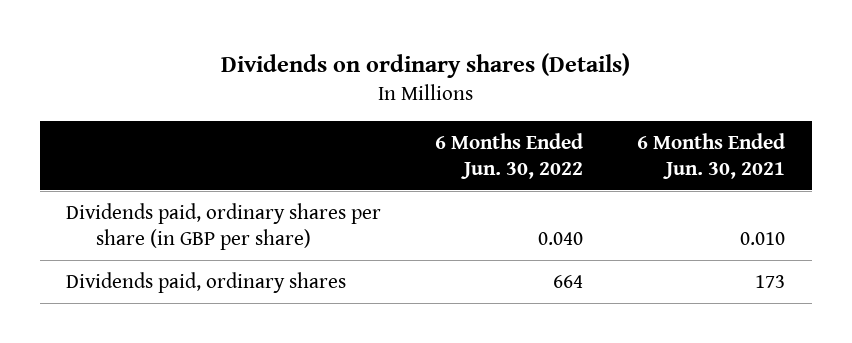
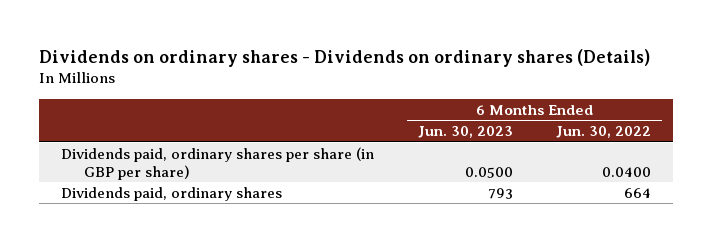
- Dividends on ordinary shares (Details)
+ Dividends on ordinary shares - Dividends on ordinary shares (Details)
- | 6 Months Ended Jun. 30, 2022 | 6 Months Ended Jun. 30, 2021
+ | 6 Months Ended Jun. 30, 2023 | 6 Months Ended Jun. 30, 2022
- Dividends paid, ordinary shares per share (in GBP per share) | 0.040 | 0.010
+ Dividends paid, ordinary shares per share (in GBP per share) | 0.0500 | 0.0400

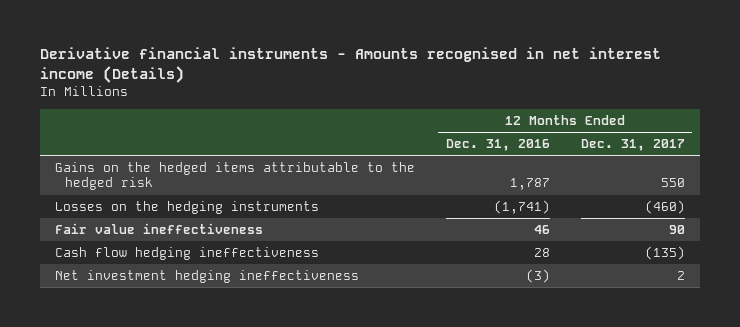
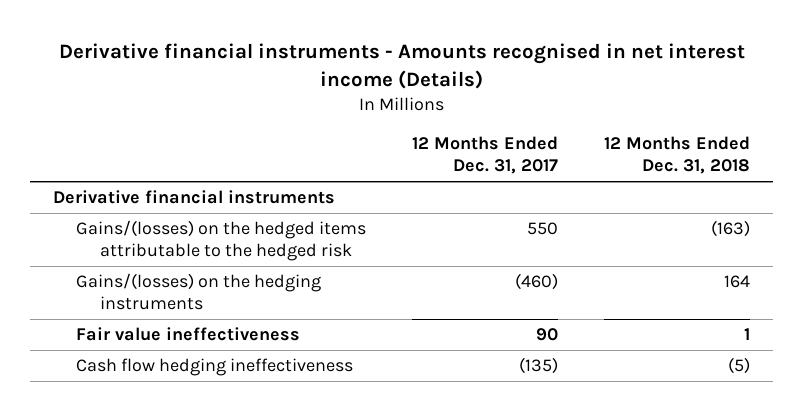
- | 12 Months Ended Dec. 31, 2016 | 12 Months Ended Dec. 31, 2017
+ | 12 Months Ended Dec. 31, 2017 | 12 Months Ended Dec. 31, 2018
- Gains on the hedged items attributable to the hedged risk | 1,787 | 550
- Losses on the hedging instruments | (1,741) | (460)
+ Derivative financial instruments
+ Gains/(losses) on the hedged items attributable to the hedged risk | 550 | (163)
+ Gains/(losses) on the hedging instruments | (460) | 164
- Net investment hedging ineffectiveness | (3) | 2

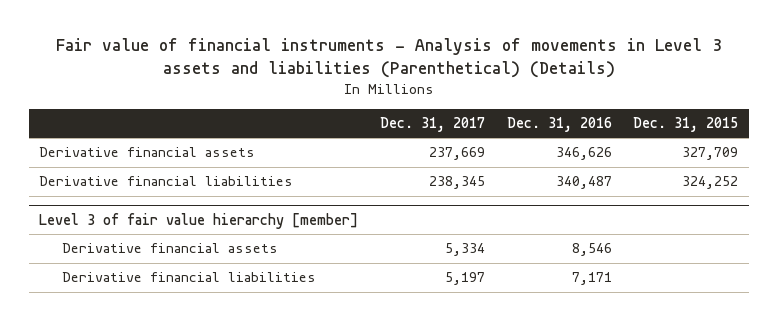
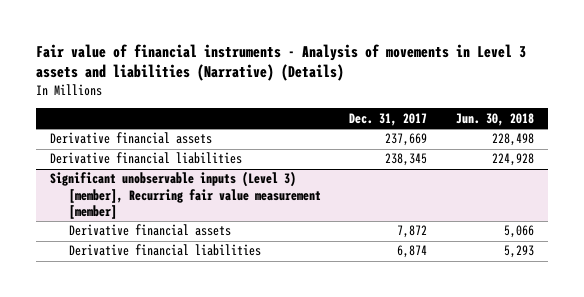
- Fair value of financial instruments - Analysis of movements in Level 3 assets and liabilities (Parenthetical) (Details)
+ Fair value of financial instruments - Analysis of movements in Level 3 assets and liabilities (Narrative) (Details)
- | Dec. 31, 2017 | Dec. 31, 2016 | Dec. 31, 2015
+ | Dec. 31, 2017 | Jun. 30, 2018
- Level 3 of fair value hierarchy [member]
- Derivative financial assets | 5,334 | 8,546 |
- Derivative financial liabilities | 5,197 | 7,171 |
+ Significant unobservable inputs (Level 3) [member], Recurring fair value measurement [member]
+ Derivative financial assets | 7,872 | 5,066
+ Derivative financial liabilities | 6,874 | 5,293

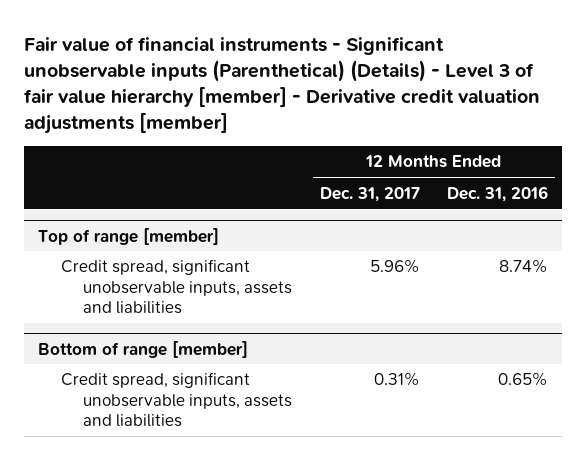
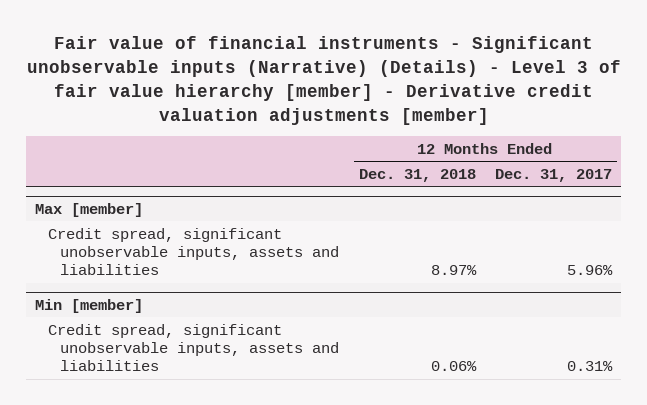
- Fair value of financial instruments - Significant unobservable inputs (Parenthetical) (Details) - Level 3 of fair value hierarchy [member] - Derivative credit valuation adjustments [member]
+ Fair value of financial instruments - Significant unobservable inputs (Narrative) (Details) - Level 3 of fair value hierarchy [member] - Derivative credit valuation adjustments [member]
- | 12 Months Ended Dec. 31, 2017 | 12 Months Ended Dec. 31, 2016
+ | 12 Months Ended Dec. 31, 2018 | 12 Months Ended Dec. 31, 2017
- Top of range [member]
+ Max [member]
- Bottom of range [member]
+ Min [member]

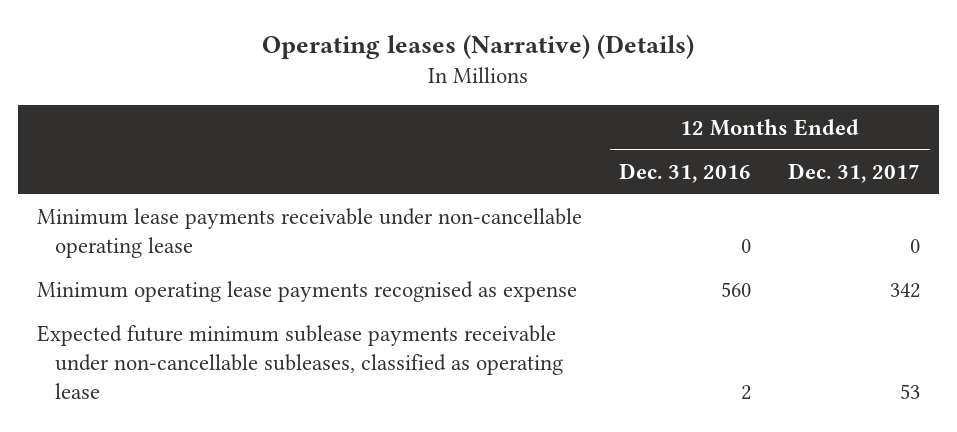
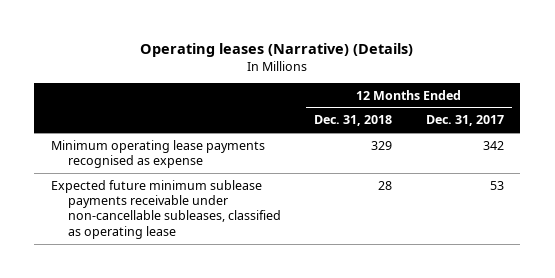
- | 12 Months Ended Dec. 31, 2016 | 12 Months Ended Dec. 31, 2017
+ | 12 Months Ended Dec. 31, 2018 | 12 Months Ended Dec. 31, 2017
- Minimum lease payments receivable under non-cancellable operating lease | 0 | 0

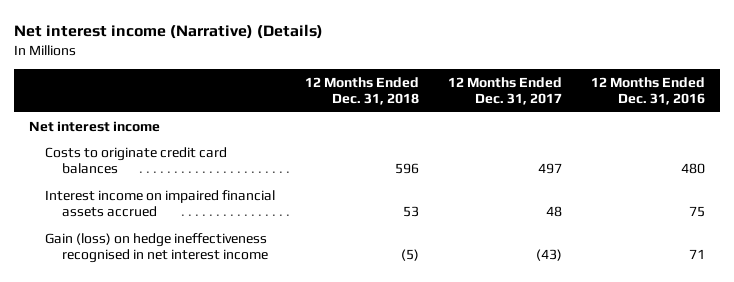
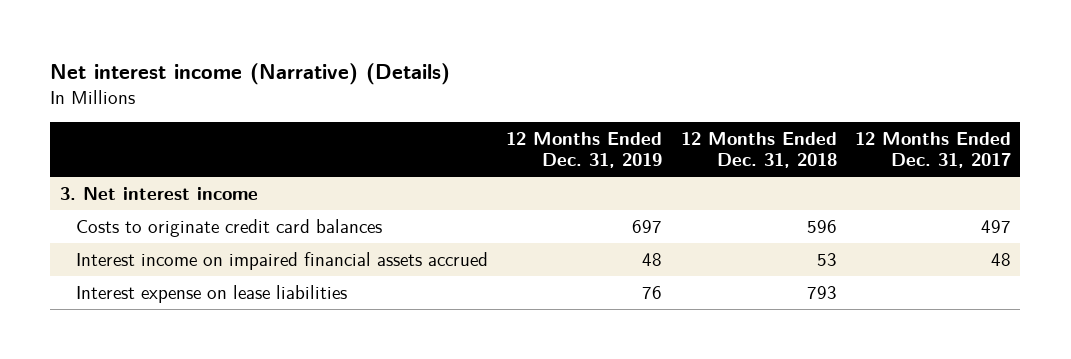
- | 12 Months Ended Dec. 31, 2018 | 12 Months Ended Dec. 31, 2017 | 12 Months Ended Dec. 31, 2016
+ | 12 Months Ended Dec. 31, 2019 | 12 Months Ended Dec. 31, 2018 | 12 Months Ended Dec. 31, 2017
- Net interest income
+ 3. Net interest income
- Gain (loss) on hedge ineffectiveness recognised in net interest income | (5) | (43) | 71
+ Interest expense on lease liabilities | 76 | 793 |

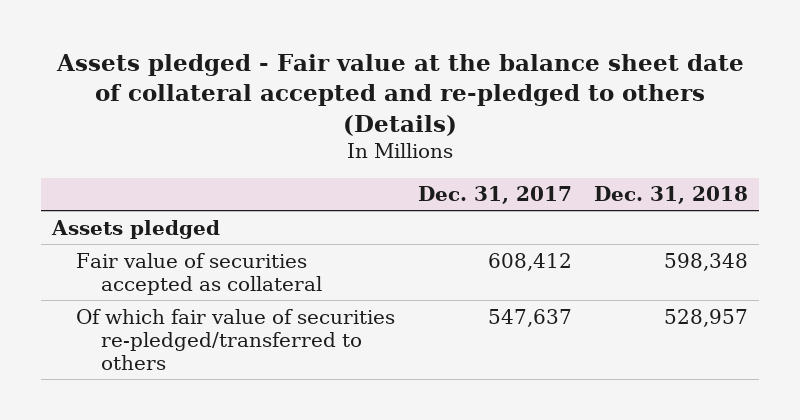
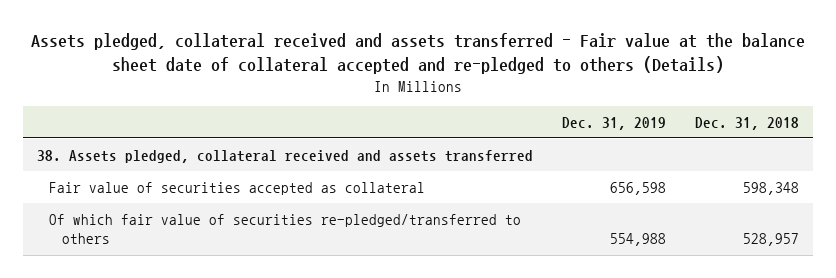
- Assets pledged - Fair value at the balance sheet date of collateral accepted and re-pledged to others (Details)
+ Assets pledged, collateral received and assets transferred - Fair value at the balance sheet date of collateral accepted and re-pledged to others (Details)
- | Dec. 31, 2017 | Dec. 31, 2018
+ | Dec. 31, 2019 | Dec. 31, 2018
- Assets pledged
+ 38. Assets pledged, collateral received and assets transferred

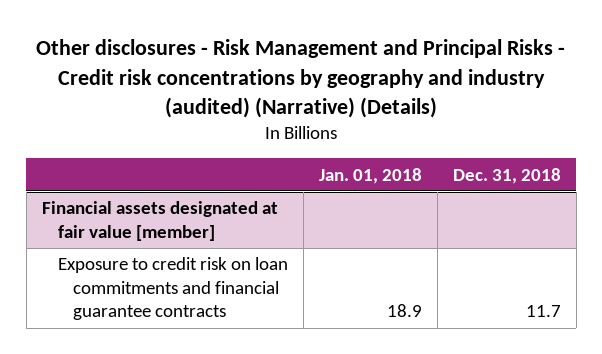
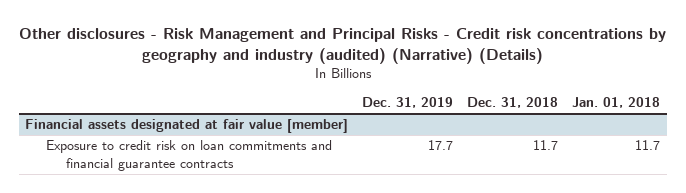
- | Jan. 01, 2018 | Dec. 31, 2018
+ | Dec. 31, 2019 | Dec. 31, 2018 | Jan. 01, 2018
@ Financial assets designated at fair value [member]
- Exposure to credit risk on loan commitments and financial guarantee contracts | 18.9 | 11.7
+ Exposure to credit risk on loan commitments and financial guarantee contracts | 17.7 | 11.7 | 11.7

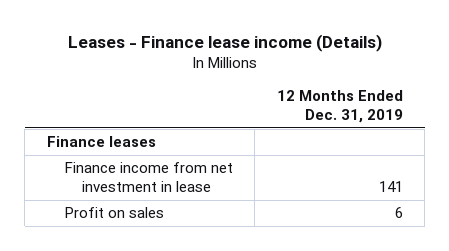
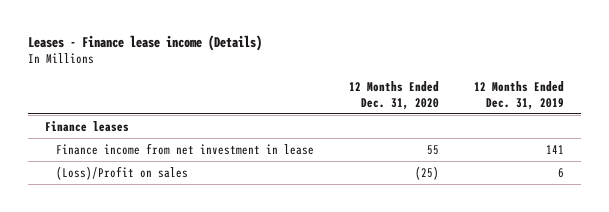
- | 12 Months Ended Dec. 31, 2019
+ | 12 Months Ended Dec. 31, 2020 | 12 Months Ended Dec. 31, 2019
- Profit on sales | 6
+ (Loss)/Profit on sales | (25) | 6

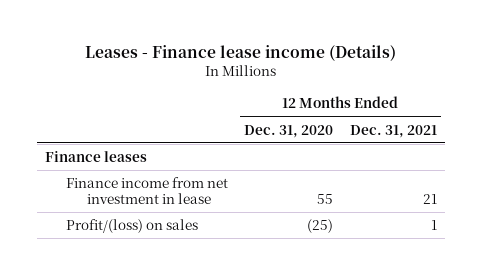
- | 12 Months Ended Dec. 31, 2020 | 12 Months Ended Dec. 31, 2019
+ | 12 Months Ended Dec. 31, 2020 | 12 Months Ended Dec. 31, 2021
- (Loss)/Profit on sales | (25) | 6
+ Profit/(loss) on sales | (25) | 1

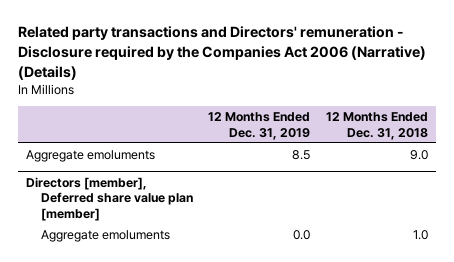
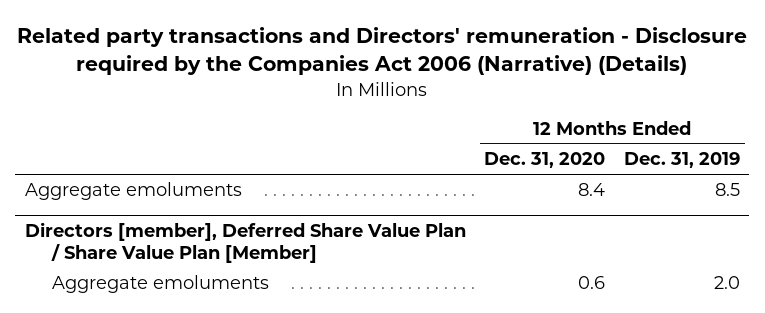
- | 12 Months Ended Dec. 31, 2019 | 12 Months Ended Dec. 31, 2018
+ | 12 Months Ended Dec. 31, 2020 | 12 Months Ended Dec. 31, 2019
- Directors [member], Deferred share value plan [member]
- Aggregate emoluments | 0.0 | 1.0
+ Directors [member], Deferred Share Value Plan / Share Value Plan [Member]
+ Aggregate emoluments | 0.6 | 2.0

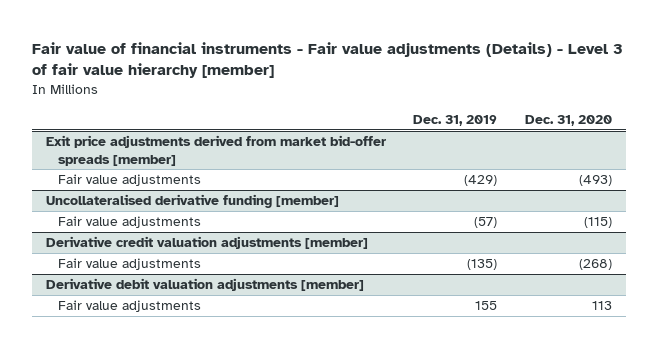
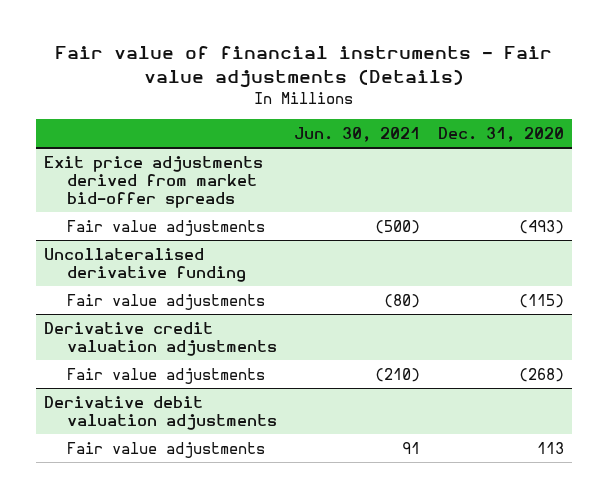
- Fair value of financial instruments - Fair value adjustments (Details) - Level 3 of fair value hierarchy [member]
+ Fair value of financial instruments - Fair value adjustments (Details)
- | Dec. 31, 2019 | Dec. 31, 2020
+ | Jun. 30, 2021 | Dec. 31, 2020
- Exit price adjustments derived from market bid-offer spreads [member]
+ Exit price adjustments derived from market bid-offer spreads
- Uncollateralised derivative funding [member]
+ Uncollateralised derivative funding
- Derivative credit valuation adjustments [member]
+ Derivative credit valuation adjustments
- Derivative debit valuation adjustments [member]
+ Derivative debit valuation adjustments

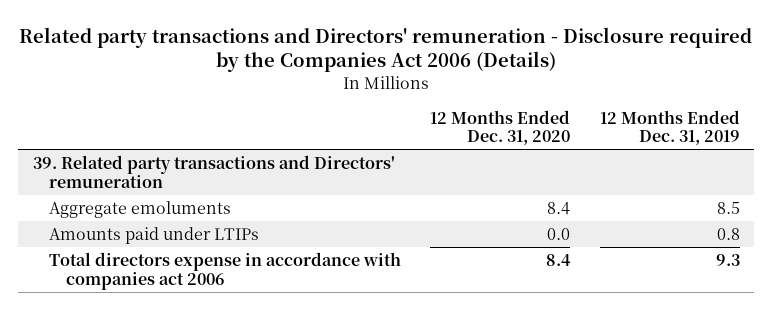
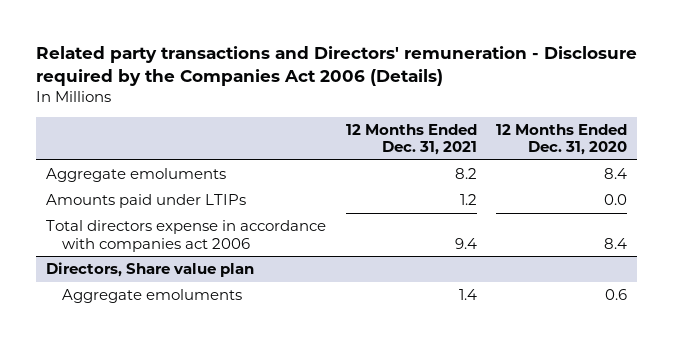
- | 12 Months Ended Dec. 31, 2020 | 12 Months Ended Dec. 31, 2019
+ | 12 Months Ended Dec. 31, 2021 | 12 Months Ended Dec. 31, 2020
- 39. Related party transactions and Directors' remuneration
+ Directors, Share value plan
+ Aggregate emoluments | 1.4 | 0.6

